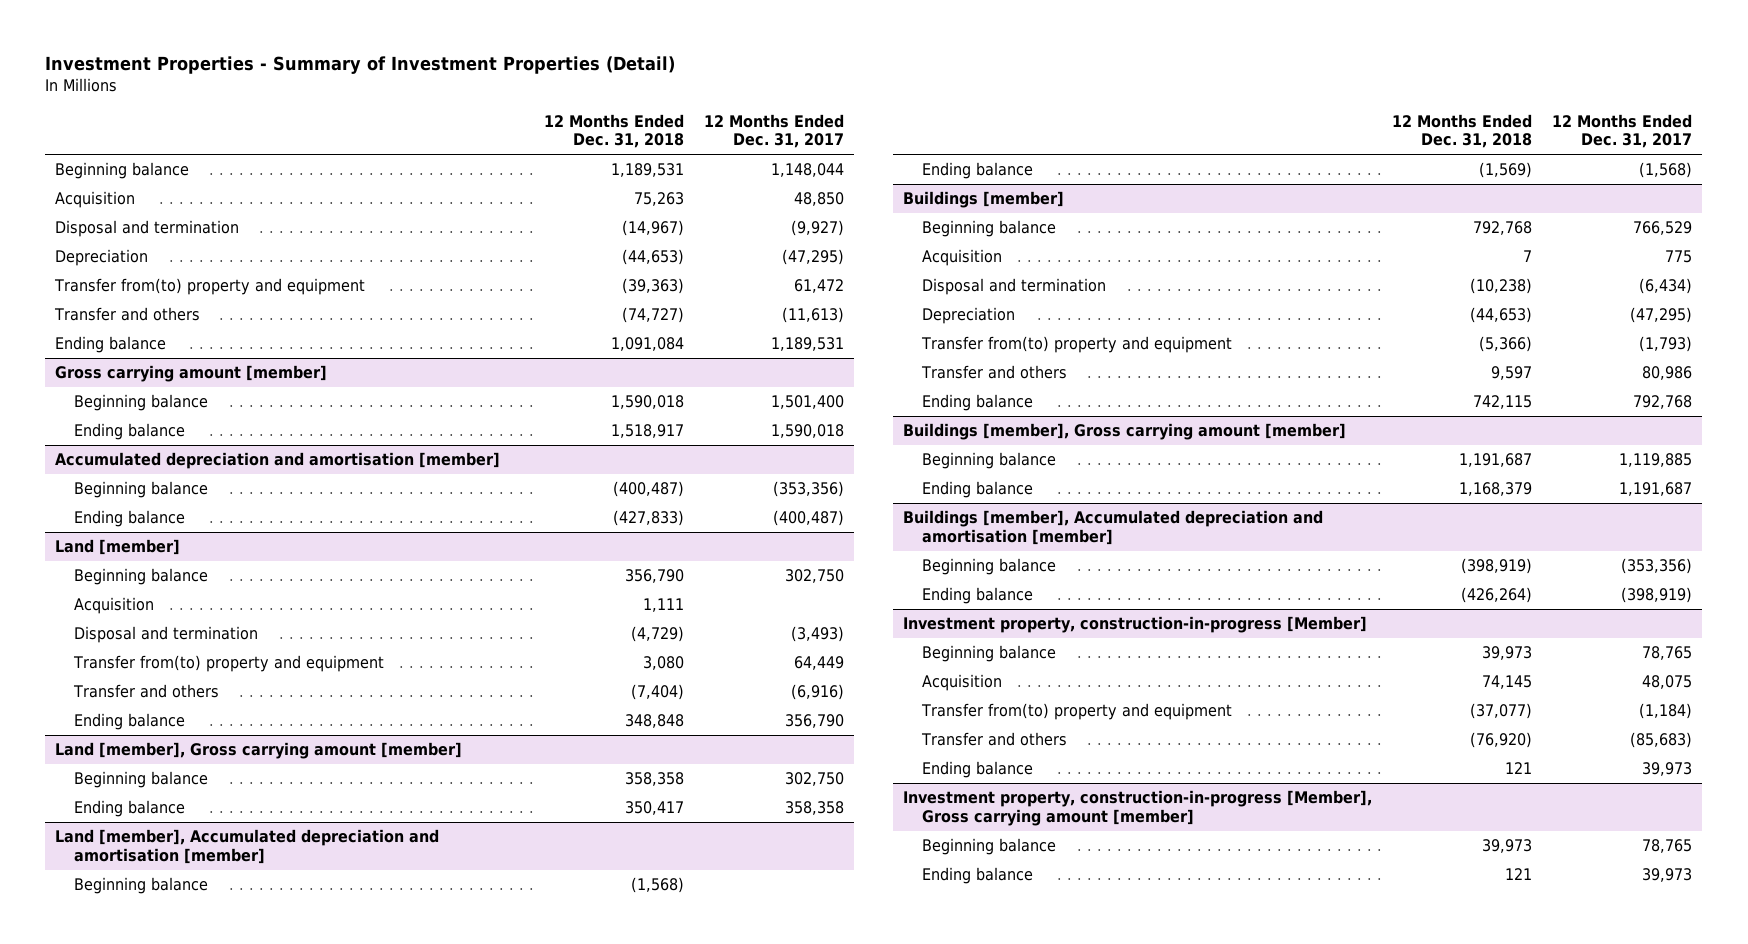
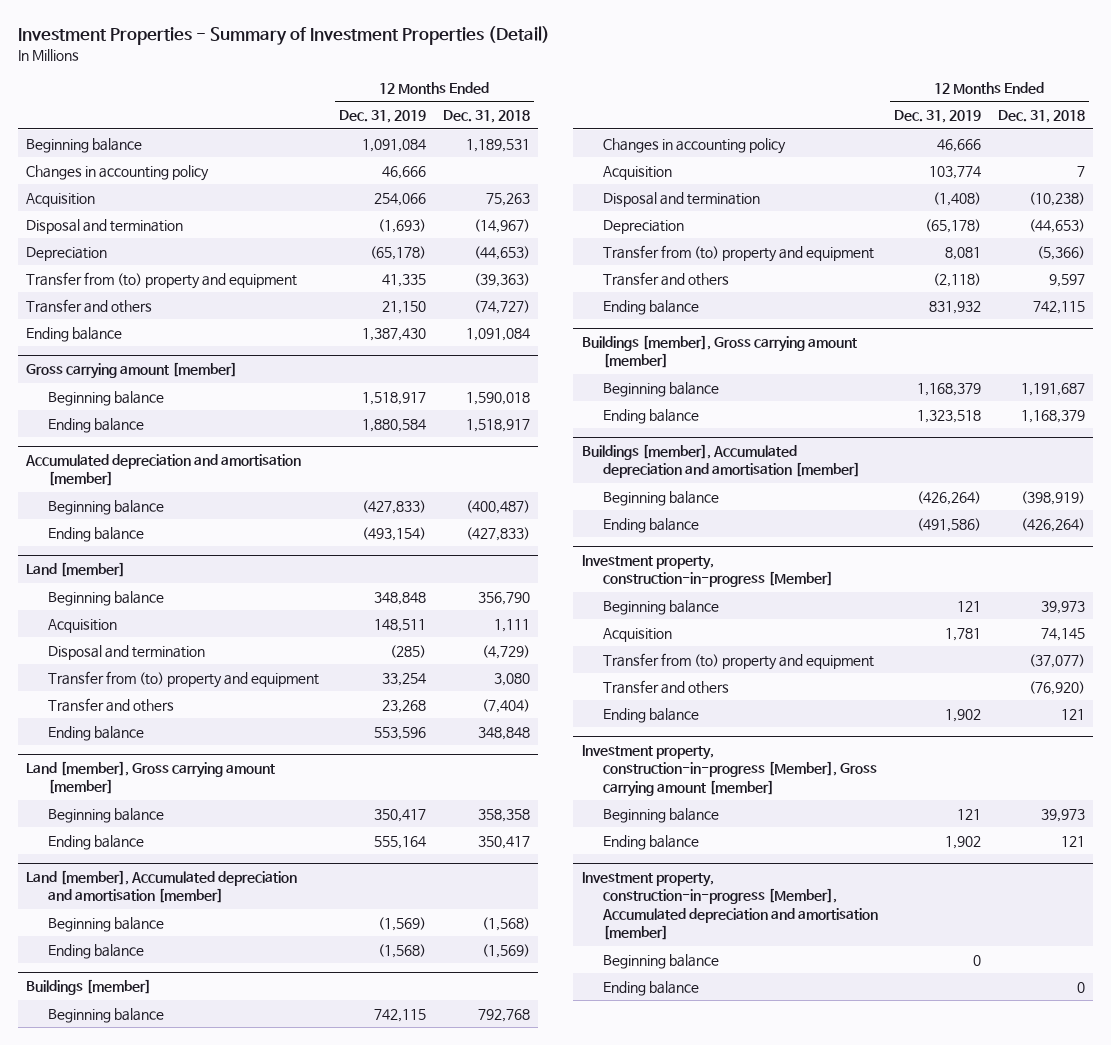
- | 12 Months Ended Dec. 31, 2018 | 12 Months Ended Dec. 31, 2017
+ | 12 Months Ended Dec. 31, 2019 | 12 Months Ended Dec. 31, 2018
+ Changes in accounting policy | 46,666 |
- Transfer from(to) property and equipment | (39,363) | 61,472
+ Transfer from (to) property and equipment | 41,335 | (39,363)
@ Land [member]
- Transfer from(to) property and equipment | 3,080 | 64,449
+ Transfer from (to) property and equipment | 33,254 | 3,080
@ Buildings [member]
+ Changes in accounting policy | 46,666 |
- Transfer from(to) property and equipment | (5,366) | (1,793)
+ Transfer from (to) property and equipment | 8,081 | (5,366)
@ Investment property, construction-in-progress [Member]
- Transfer from(to) property and equipment | (37,077) | (1,184)
+ Transfer from (to) property and equipment | | (37,077)
+ Investment property, construction-in-progress [Member], Accumulated depreciation and amortisation [member]
+ Beginning balance | 0 |
+ Ending balance | | 0

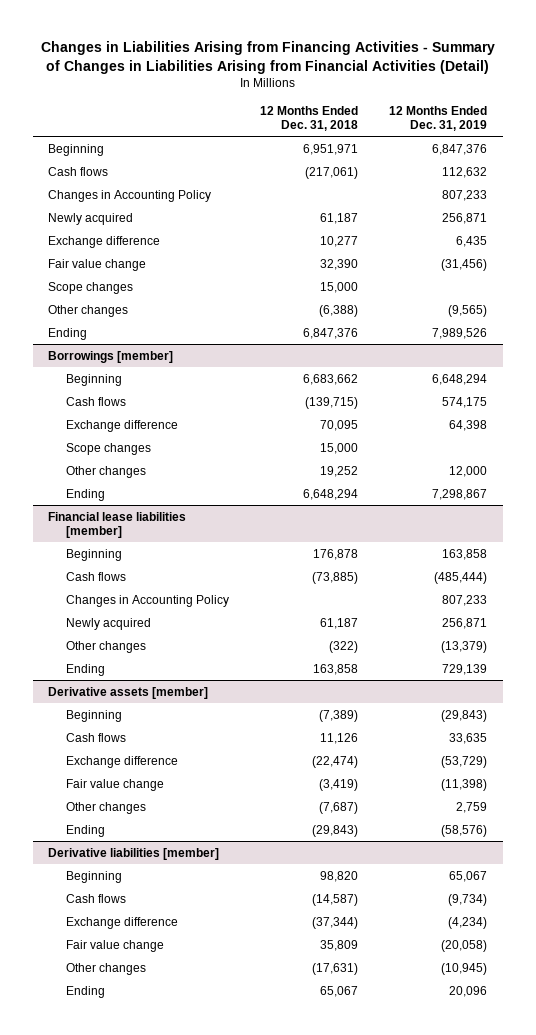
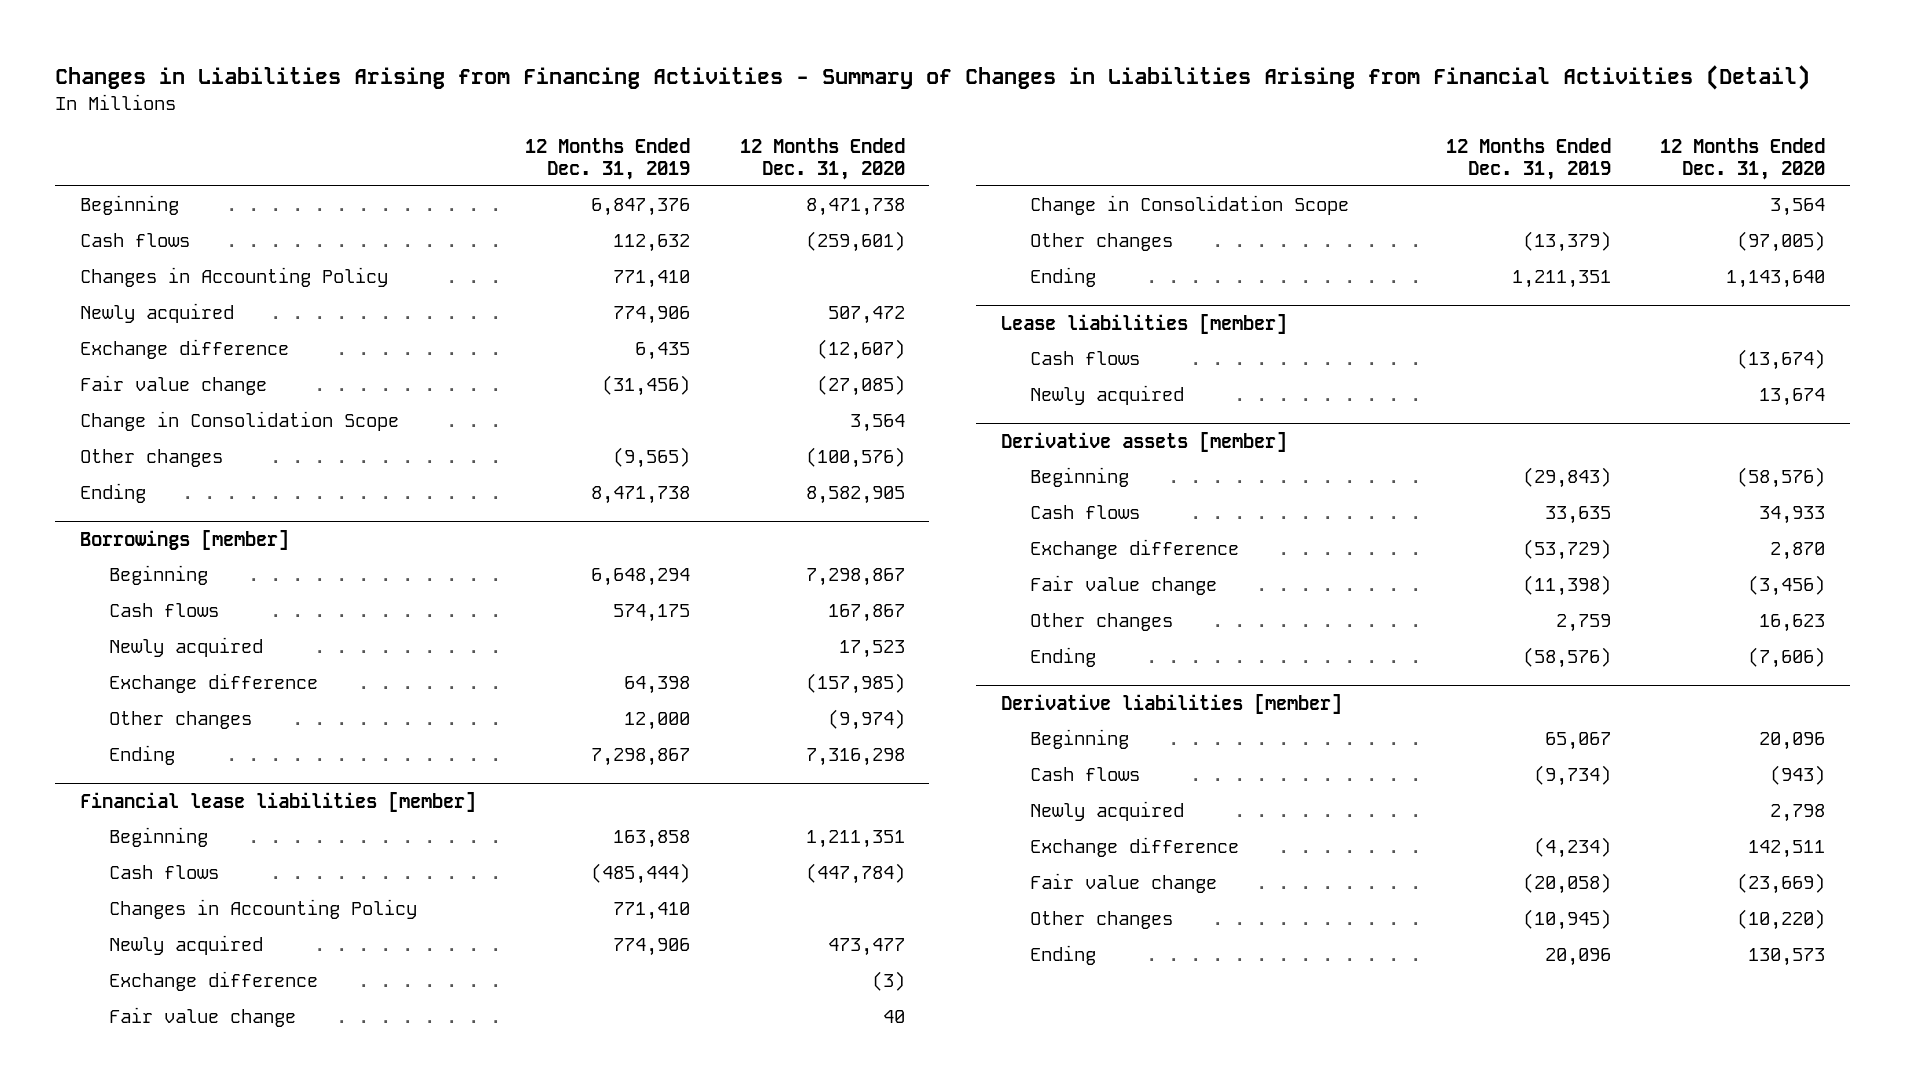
- | 12 Months Ended Dec. 31, 2018 | 12 Months Ended Dec. 31, 2019
+ | 12 Months Ended Dec. 31, 2019 | 12 Months Ended Dec. 31, 2020
- Changes in Accounting Policy | | 807,233
- Newly acquired | 61,187 | 256,871
+ Changes in Accounting Policy | 771,410 |
+ Newly acquired | 774,906 | 507,472
- Scope changes | 15,000 |
+ Change in Consolidation Scope | | 3,564
- Ending | 6,847,376 | 7,989,526
+ Ending | 8,471,738 | 8,582,905
@ Borrowings [member]
+ Newly acquired | | 17,523
- Scope changes | 15,000 |
@ Financial lease liabilities [member]
- Changes in Accounting Policy | | 807,233
- Newly acquired | 61,187 | 256,871
+ Changes in Accounting Policy | 771,410 |
+ Newly acquired | 774,906 | 473,477
+ Exchange difference | | (3)
+ Fair value change | | 40
+ Change in Consolidation Scope | | 3,564
- Ending | 163,858 | 729,139
+ Ending | 1,211,351 | 1,143,640
+ Lease liabilities [member]
+ Cash flows | | (13,674)
+ Newly acquired | | 13,674
@ Derivative liabilities [member]
+ Newly acquired | | 2,798

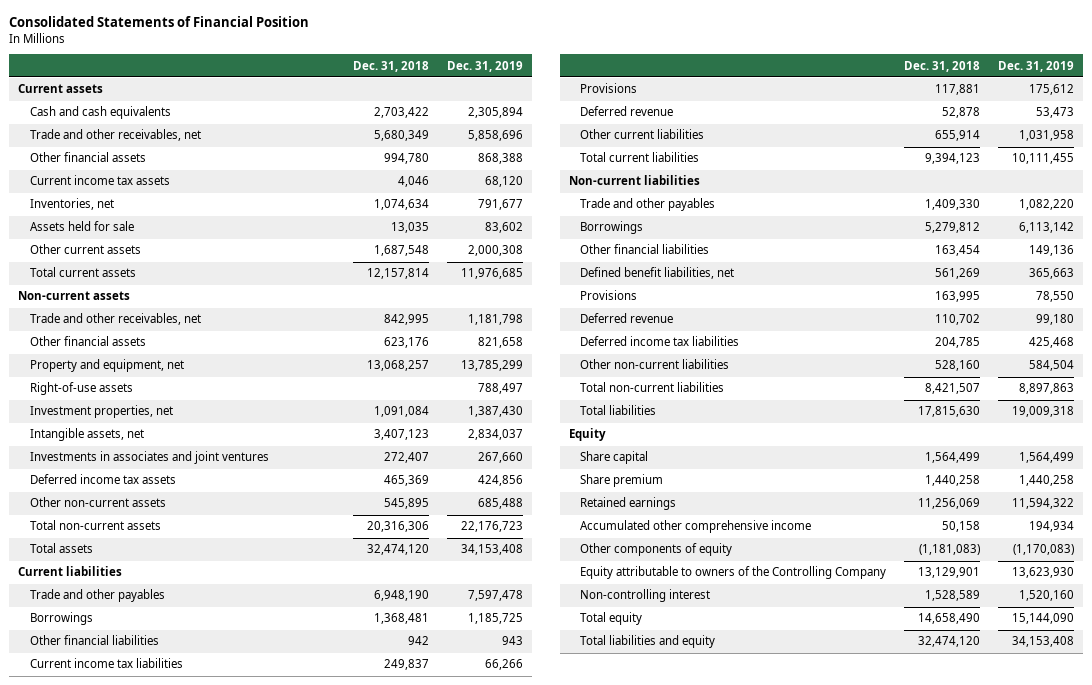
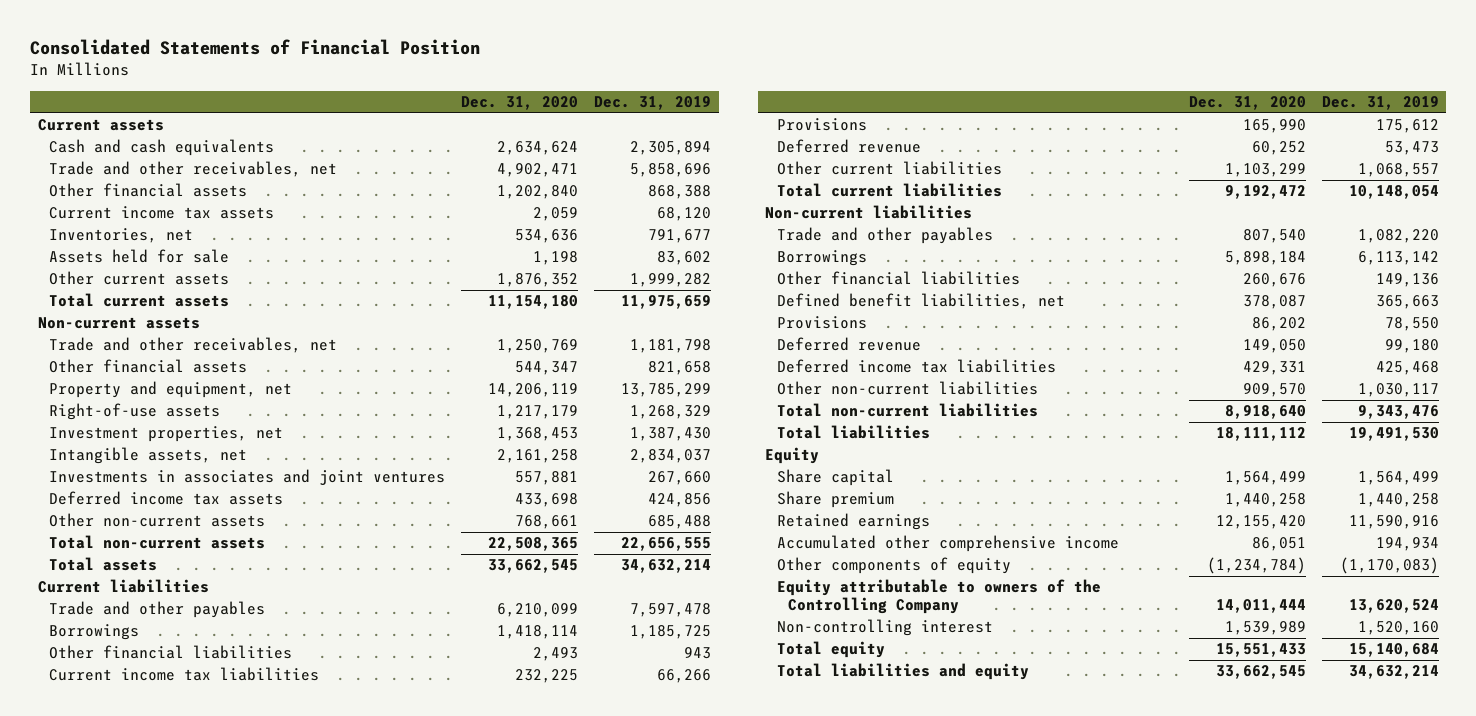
- | Dec. 31, 2018 | Dec. 31, 2019
+ | Dec. 31, 2020 | Dec. 31, 2019
- Other current assets | 1,687,548 | 2,000,308
- Total current assets | 12,157,814 | 11,976,685
+ Other current assets | 1,876,352 | 1,999,282
+ Total current assets | 11,154,180 | 11,975,659
- Right-of-use assets | | 788,497
+ Right-of-use assets | 1,217,179 | 1,268,329
- Total non-current assets | 20,316,306 | 22,176,723
- Total assets | 32,474,120 | 34,153,408
+ Total non-current assets | 22,508,365 | 22,656,555
+ Total assets | 33,662,545 | 34,632,214
- Other current liabilities | 655,914 | 1,031,958
- Total current liabilities | 9,394,123 | 10,111,455
+ Other current liabilities | 1,103,299 | 1,068,557
+ Total current liabilities | 9,192,472 | 10,148,054
- Other non-current liabilities | 528,160 | 584,504
- Total non-current liabilities | 8,421,507 | 8,897,863
- Total liabilities | 17,815,630 | 19,009,318
+ Other non-current liabilities | 909,570 | 1,030,117
+ Total non-current liabilities | 8,918,640 | 9,343,476
+ Total liabilities | 18,111,112 | 19,491,530
- Retained earnings | 11,256,069 | 11,594,322
+ Retained earnings | 12,155,420 | 11,590,916
- Equity attributable to owners of the Controlling Company | 13,129,901 | 13,623,930
+ Equity attributable to owners of the Controlling Company | 14,011,444 | 13,620,524
- Total equity | 14,658,490 | 15,144,090
- Total liabilities and equity | 32,474,120 | 34,153,408
+ Total equity | 15,551,433 | 15,140,684
+ Total liabilities and equity | 33,662,545 | 34,632,214

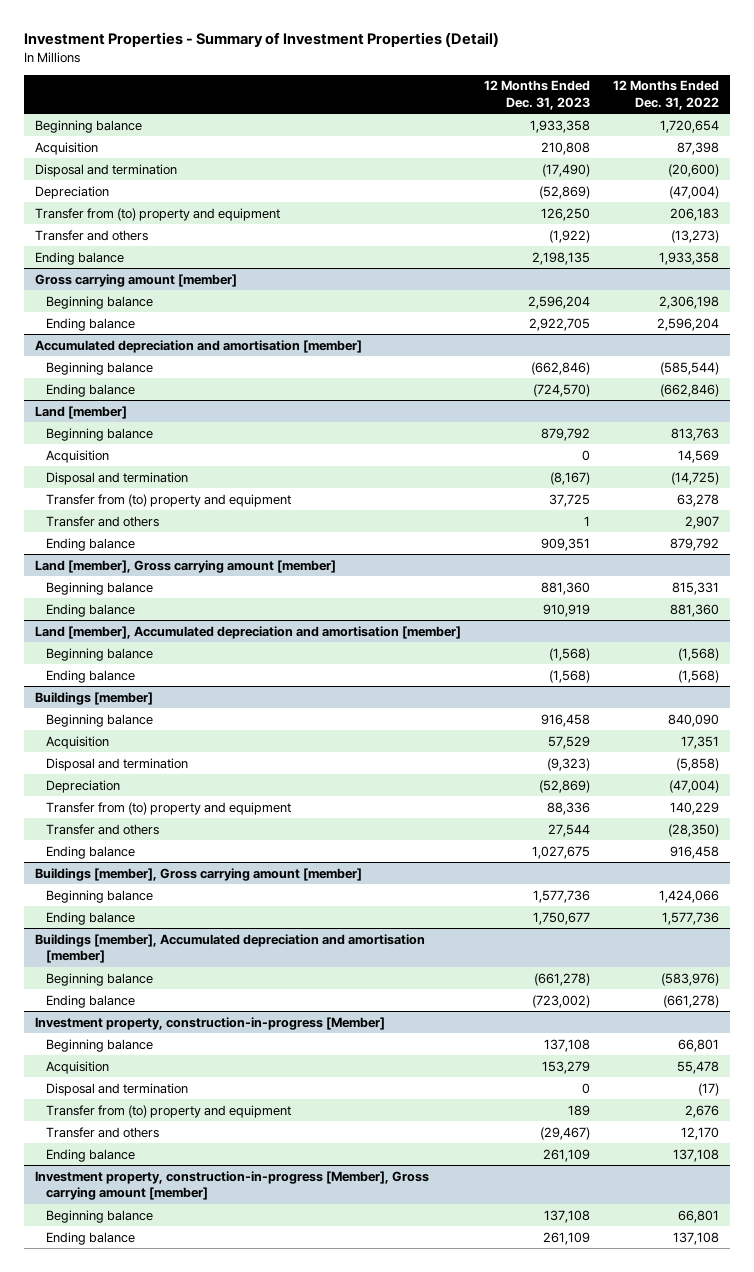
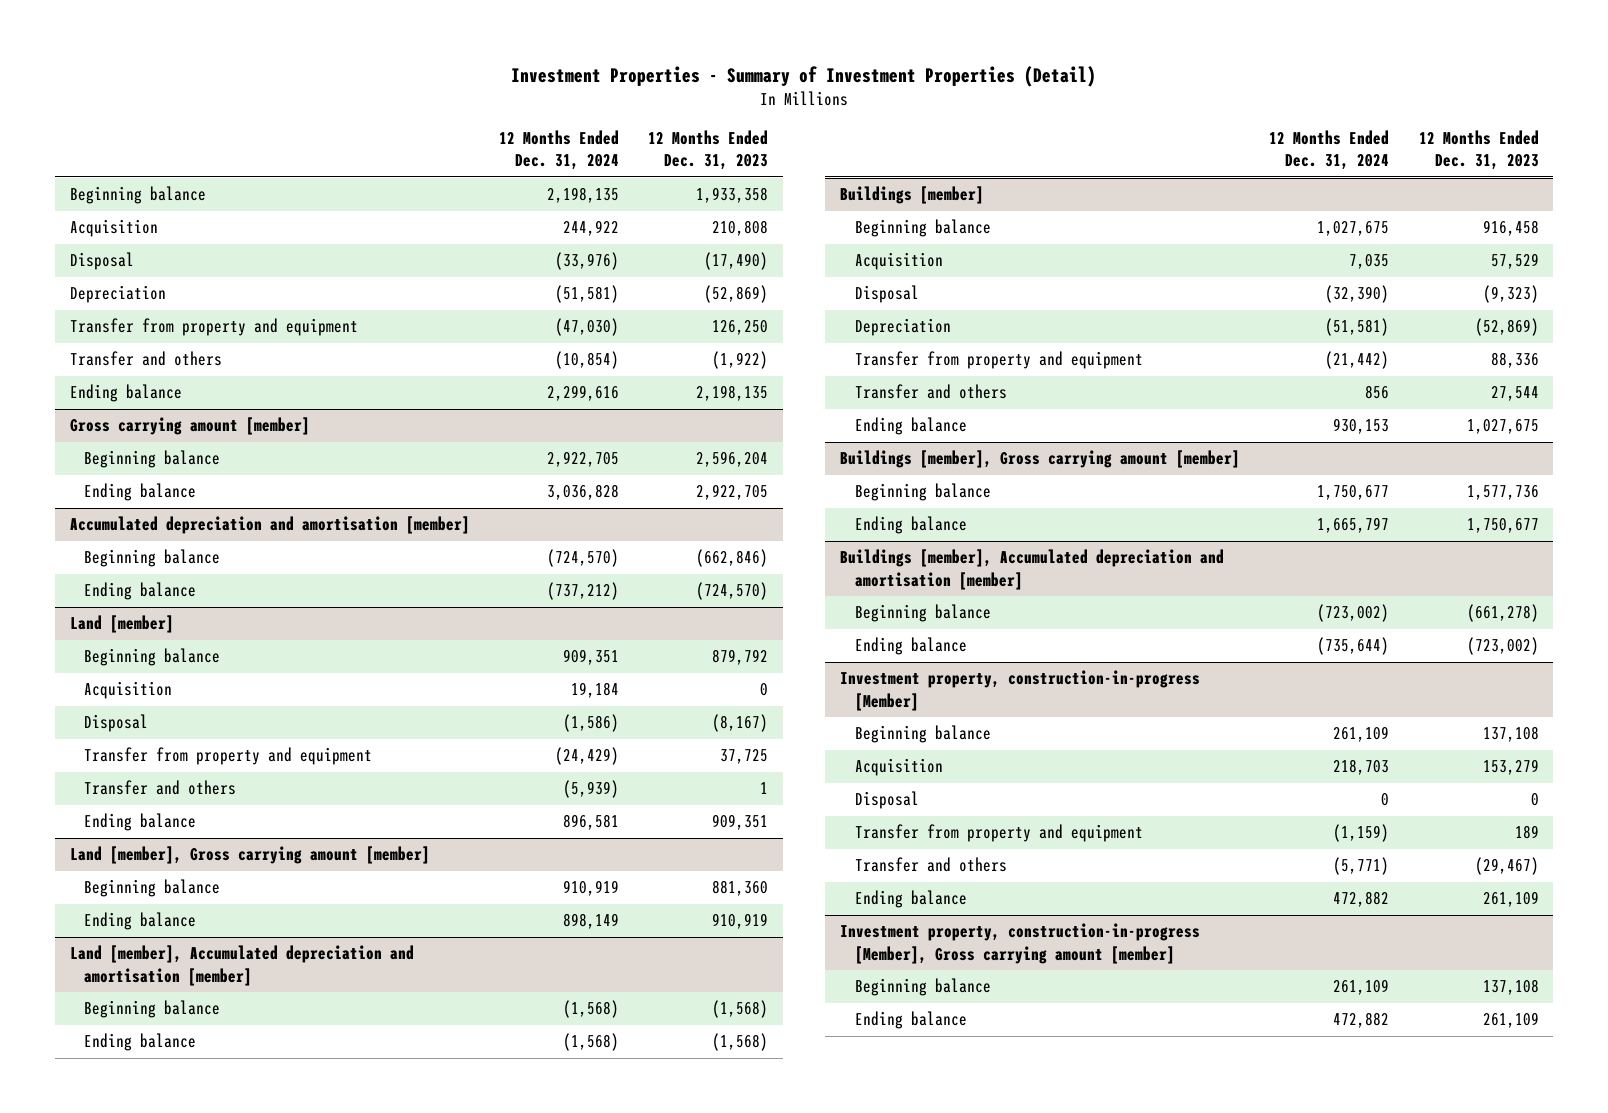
- | 12 Months Ended Dec. 31, 2023 | 12 Months Ended Dec. 31, 2022
+ | 12 Months Ended Dec. 31, 2024 | 12 Months Ended Dec. 31, 2023
- Disposal and termination | (17,490) | (20,600)
+ Disposal | (33,976) | (17,490)
- Transfer from (to) property and equipment | 126,250 | 206,183
+ Transfer from property and equipment | (47,030) | 126,250
@ Land [member]
- Disposal and termination | (8,167) | (14,725)
- Transfer from (to) property and equipment | 37,725 | 63,278
+ Disposal | (1,586) | (8,167)
+ Transfer from property and equipment | (24,429) | 37,725
@ Buildings [member]
- Disposal and termination | (9,323) | (5,858)
+ Disposal | (32,390) | (9,323)
- Transfer from (to) property and equipment | 88,336 | 140,229
+ Transfer from property and equipment | (21,442) | 88,336
@ Investment property, construction-in-progress [Member]
- Disposal and termination | 0 | (17)
- Transfer from (to) property and equipment | 189 | 2,676
+ Disposal | 0 | 0
+ Transfer from property and equipment | (1,159) | 189

